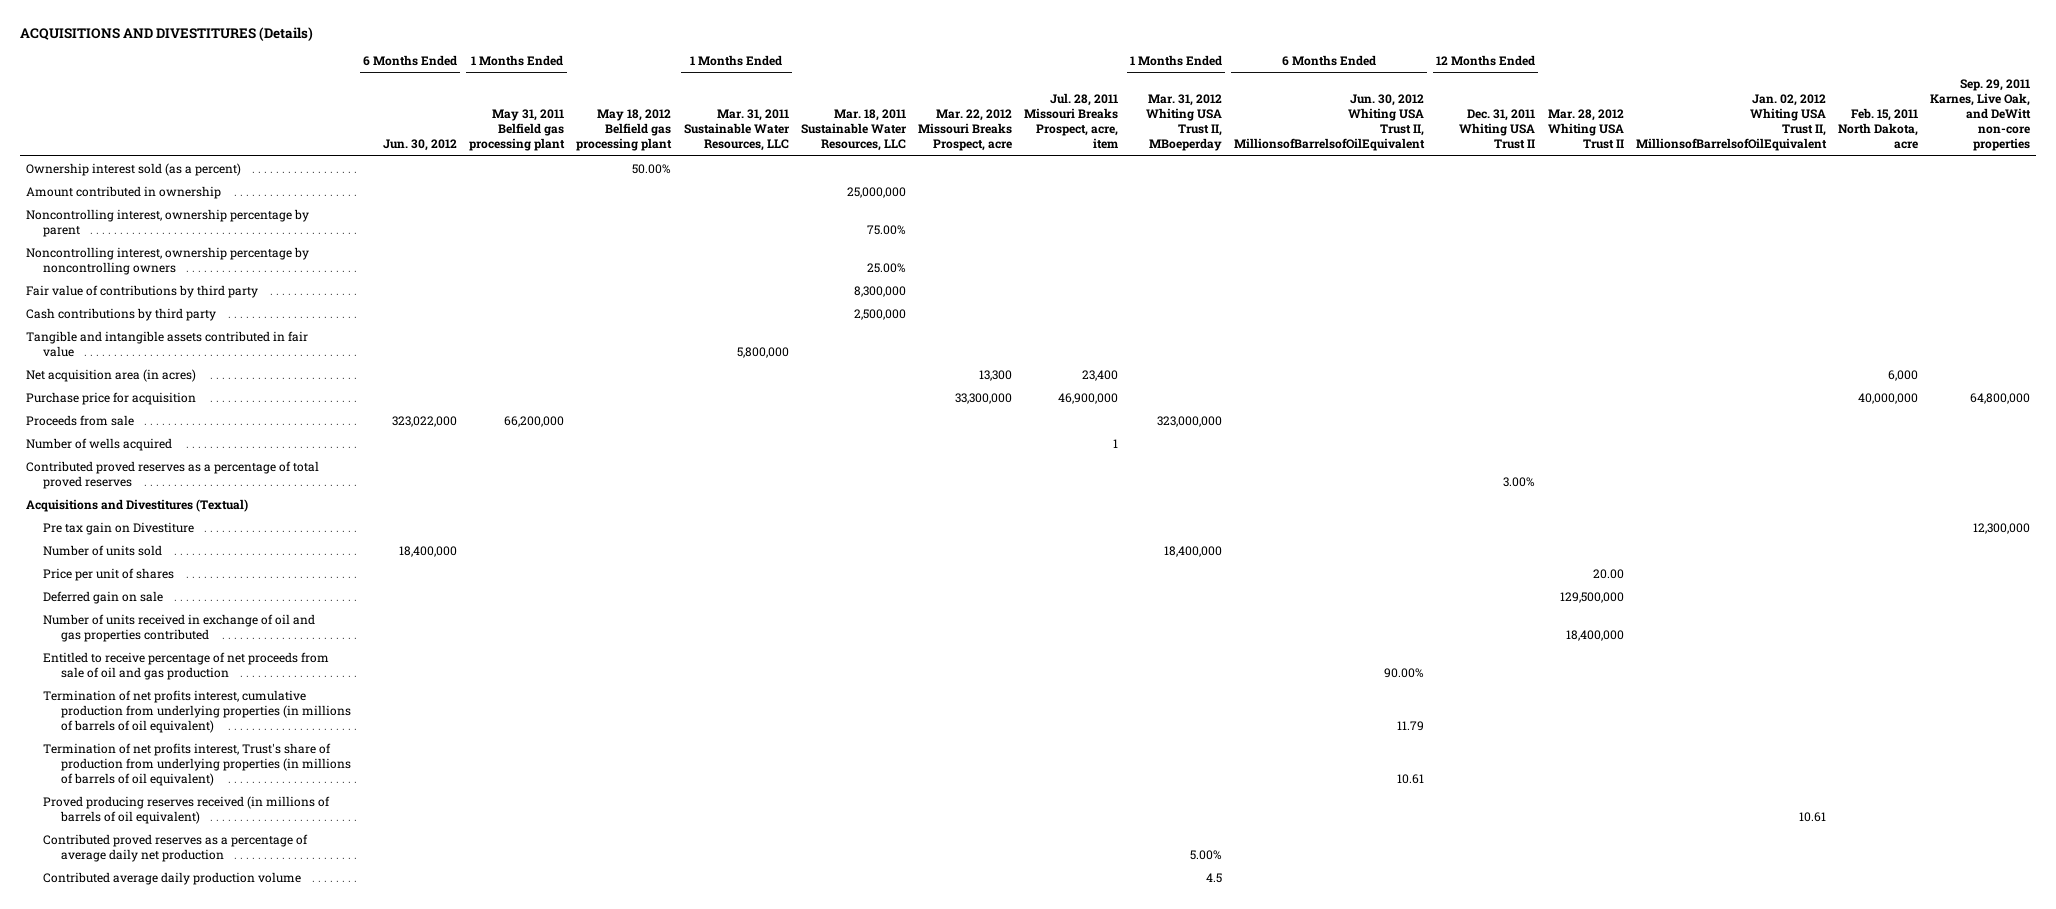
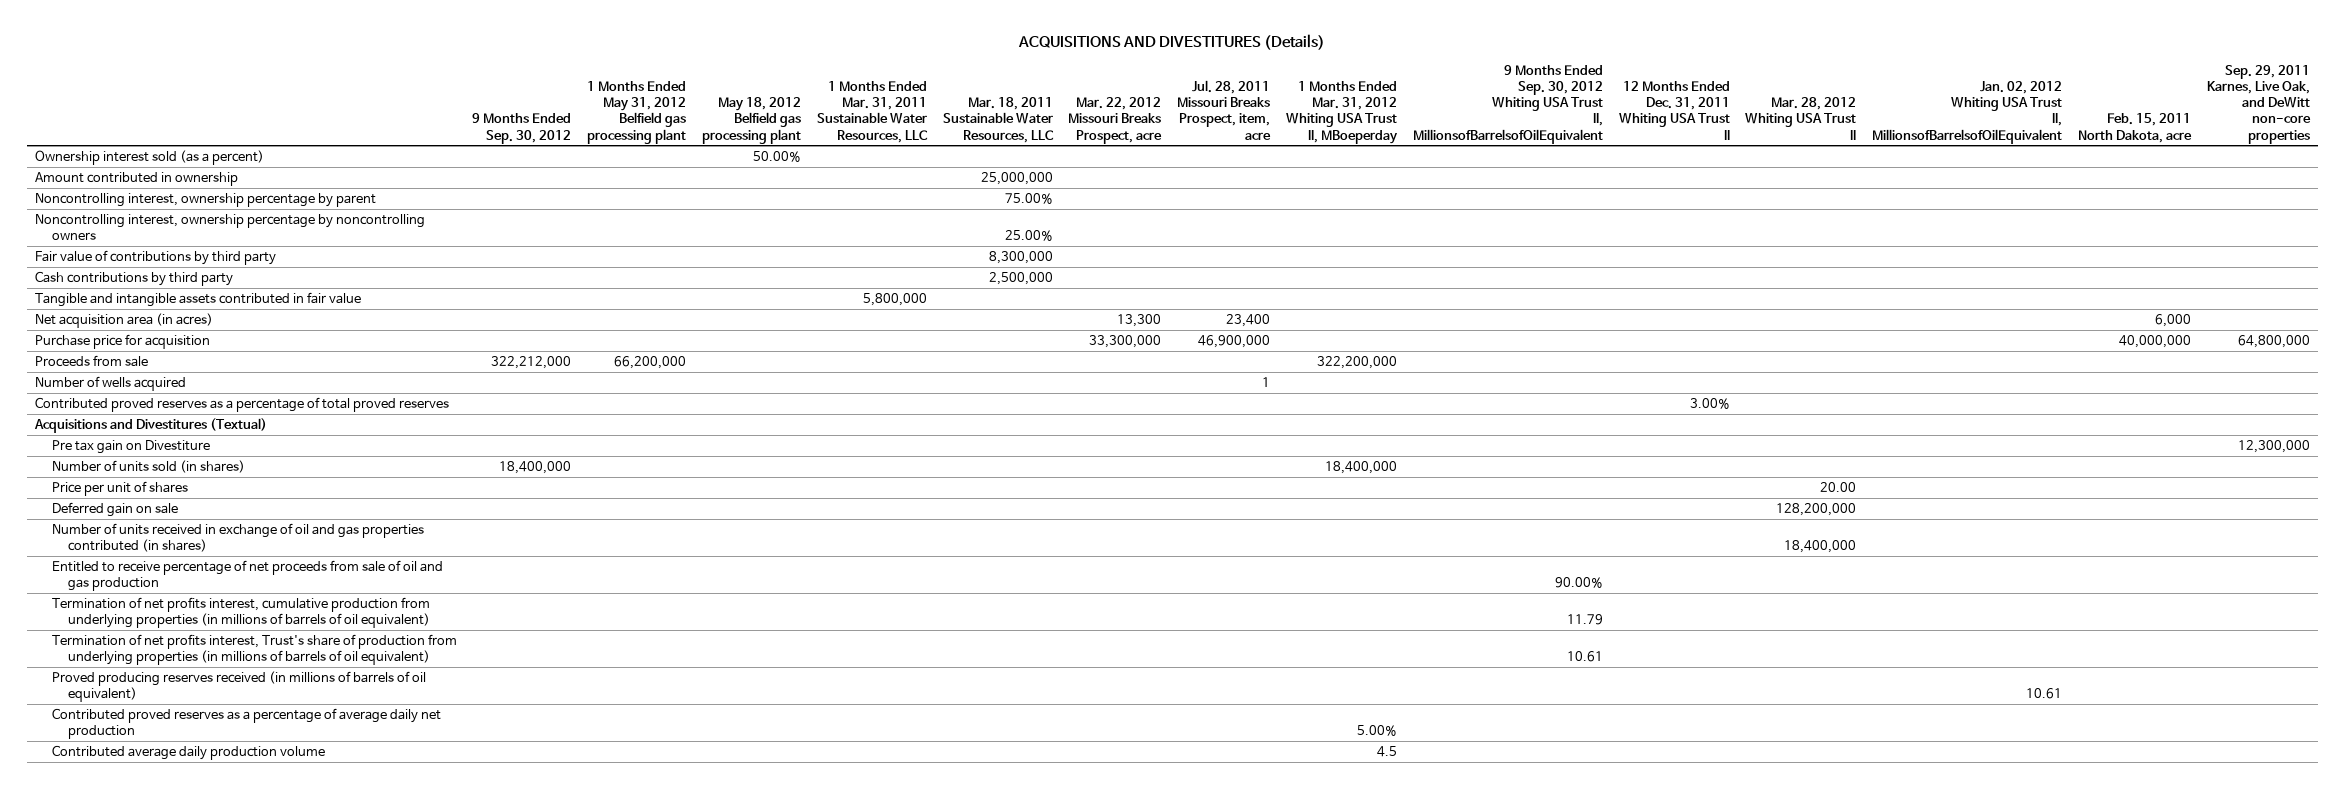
- | 6 Months Ended Jun. 30, 2012 | 1 Months Ended May 31, 2011 Belfield gas processing plant | May 18, 2012 Belfield gas processing plant | 1 Months Ended Mar. 31, 2011 Sustainable Water Resources, LLC | Mar. 18, 2011 Sustainable Water Resources, LLC | Mar. 22, 2012 Missouri Breaks Prospect, acre | Jul. 28, 2011 Missouri Breaks Prospect, acre, item | 1 Months Ended Mar. 31, 2012 Whiting USA Trust II, MBoeperday | 6 Months Ended Jun. 30, 2012 Whiting USA Trust II, MillionsofBarrelsofOilEquivalent | 12 Months Ended Dec. 31, 2011 Whiting USA Trust II | Mar. 28, 2012 Whiting USA Trust II | Jan. 02, 2012 Whiting USA Trust II, MillionsofBarrelsofOilEquivalent | Feb. 15, 2011 North Dakota, acre | Sep. 29, 2011 Karnes, Live Oak, and DeWitt non-core properties
+ | 9 Months Ended Sep. 30, 2012 | 1 Months Ended May 31, 2012 Belfield gas processing plant | May 18, 2012 Belfield gas processing plant | 1 Months Ended Mar. 31, 2011 Sustainable Water Resources, LLC | Mar. 18, 2011 Sustainable Water Resources, LLC | Mar. 22, 2012 Missouri Breaks Prospect, acre | Jul. 28, 2011 Missouri Breaks Prospect, item, acre | 1 Months Ended Mar. 31, 2012 Whiting USA Trust II, MBoeperday | 9 Months Ended Sep. 30, 2012 Whiting USA Trust II, MillionsofBarrelsofOilEquivalent | 12 Months Ended Dec. 31, 2011 Whiting USA Trust II | Mar. 28, 2012 Whiting USA Trust II | Jan. 02, 2012 Whiting USA Trust II, MillionsofBarrelsofOilEquivalent | Feb. 15, 2011 North Dakota, acre | Sep. 29, 2011 Karnes, Live Oak, and DeWitt non-core properties
- Proceeds from sale | 323,022,000 | 66,200,000 | | | | | | 323,000,000 | | | | | |
+ Proceeds from sale | 322,212,000 | 66,200,000 | | | | | | 322,200,000 | | | | | |
- Number of units sold | 18,400,000 | | | | | | | 18,400,000 | | | | | |
+ Number of units sold (in shares) | 18,400,000 | | | | | | | 18,400,000 | | | | | |
- Deferred gain on sale | | | | | | | | | | | 129,500,000 | | |
- Number of units received in exchange of oil and gas properties contributed | | | | | | | | | | | 18,400,000 | | |
+ Deferred gain on sale | | | | | | | | | | | 128,200,000 | | |
+ Number of units received in exchange of oil and gas properties contributed (in shares) | | | | | | | | | | | 18,400,000 | | |

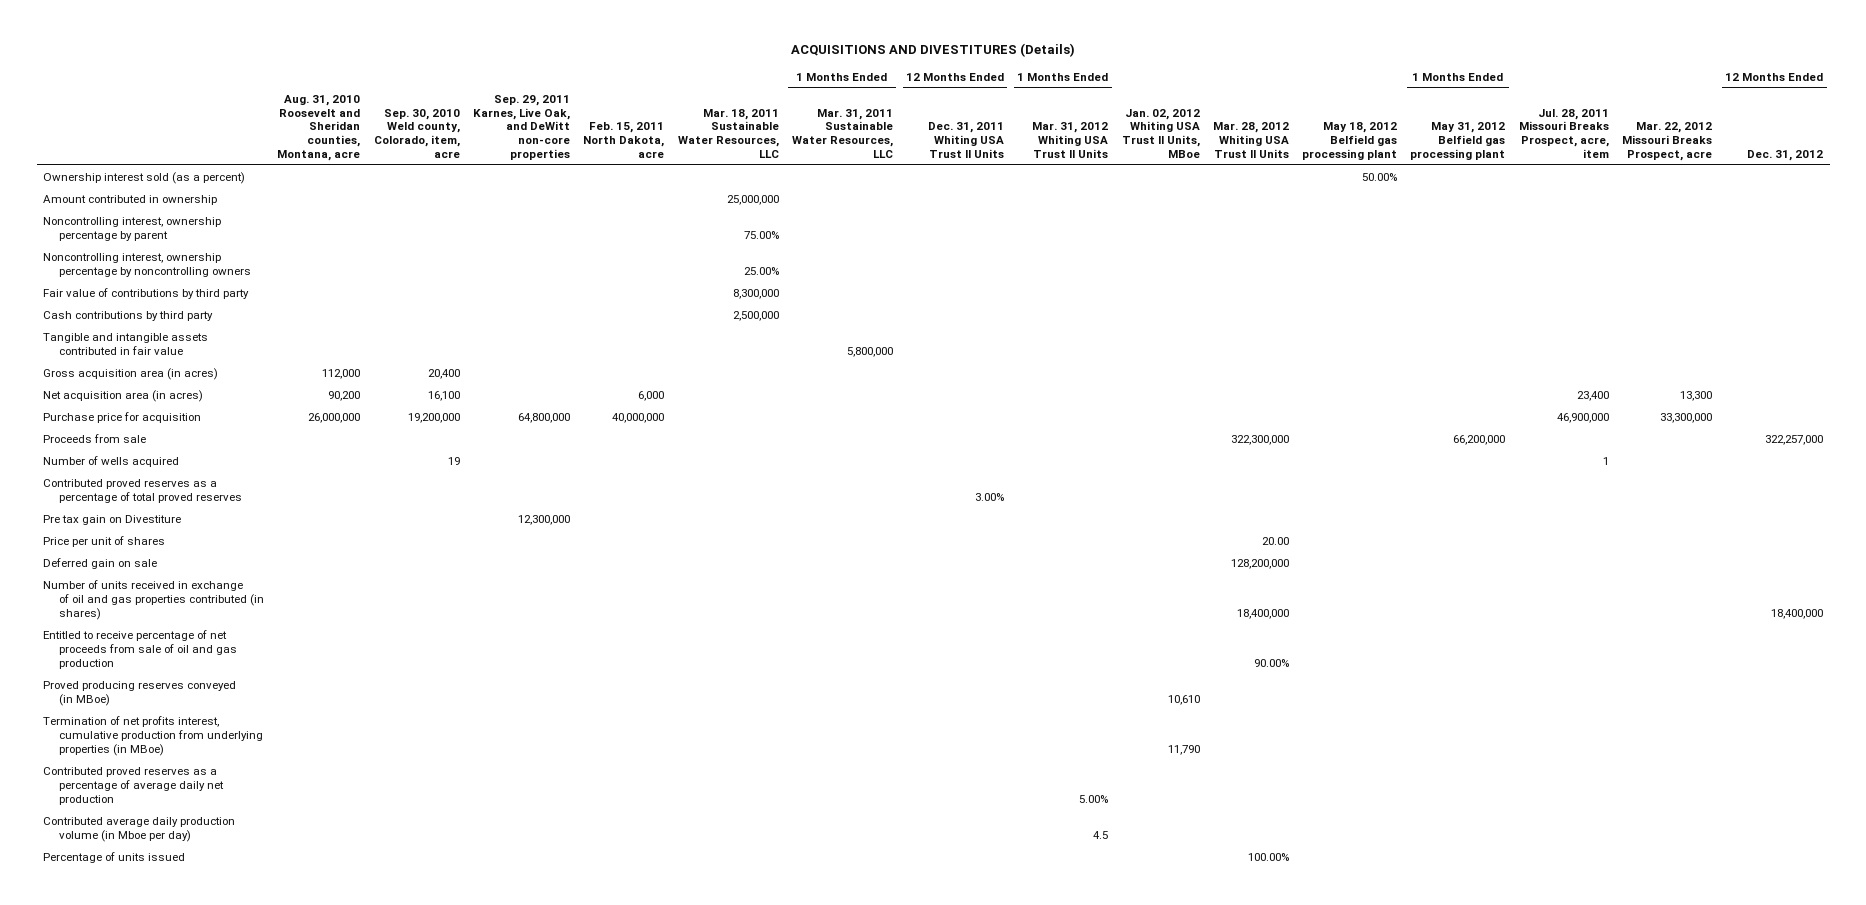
- | 9 Months Ended Sep. 30, 2012 | 1 Months Ended May 31, 2012 Belfield gas processing plant | May 18, 2012 Belfield gas processing plant | 1 Months Ended Mar. 31, 2011 Sustainable Water Resources, LLC | Mar. 18, 2011 Sustainable Water Resources, LLC | Mar. 22, 2012 Missouri Breaks Prospect, acre | Jul. 28, 2011 Missouri Breaks Prospect, item, acre | 1 Months Ended Mar. 31, 2012 Whiting USA Trust II, MBoeperday | 9 Months Ended Sep. 30, 2012 Whiting USA Trust II, MillionsofBarrelsofOilEquivalent | 12 Months Ended Dec. 31, 2011 Whiting USA Trust II | Mar. 28, 2012 Whiting USA Trust II | Jan. 02, 2012 Whiting USA Trust II, MillionsofBarrelsofOilEquivalent | Feb. 15, 2011 North Dakota, acre | Sep. 29, 2011 Karnes, Live Oak, and DeWitt non-core properties
+ | Aug. 31, 2010 Roosevelt and Sheridan counties, Montana, acre | Sep. 30, 2010 Weld county, Colorado, item, acre | Sep. 29, 2011 Karnes, Live Oak, and DeWitt non-core properties | Feb. 15, 2011 North Dakota, acre | Mar. 18, 2011 Sustainable Water Resources, LLC | 1 Months Ended Mar. 31, 2011 Sustainable Water Resources, LLC | 12 Months Ended Dec. 31, 2011 Whiting USA Trust II Units | 1 Months Ended Mar. 31, 2012 Whiting USA Trust II Units | Jan. 02, 2012 Whiting USA Trust II Units, MBoe | Mar. 28, 2012 Whiting USA Trust II Units | May 18, 2012 Belfield gas processing plant | 1 Months Ended May 31, 2012 Belfield gas processing plant | Jul. 28, 2011 Missouri Breaks Prospect, acre, item | Mar. 22, 2012 Missouri Breaks Prospect, acre | 12 Months Ended Dec. 31, 2012
+ Gross acquisition area (in acres) | 112,000 | 20,400 | | | | | | | | | | | | |
- Acquisitions and Divestitures (Textual)
- Number of units sold (in shares) | 18,400,000 | | | | | | | 18,400,000 | | | | | |
- Termination of net profits interest, cumulative production from underlying properties (in millions of barrels of oil equivalent) | | | | | | | | | 11.79 | | | | |
- Termination of net profits interest, Trust's share of production from underlying properties (in millions of barrels of oil equivalent) | | | | | | | | | 10.61 | | | | |
- Proved producing reserves received (in millions of barrels of oil equivalent) | | | | | | | | | | | | 10.61 | |
+ Proved producing reserves conveyed (in MBoe) | | | | | | | | | 10,610 | | | | | |
+ Termination of net profits interest, cumulative production from underlying properties (in MBoe) | | | | | | | | | 11,790 | | | | | |
- Contributed average daily production volume | | | | | | | | 4.5 | | | | | |
+ Contributed average daily production volume (in Mboe per day) | | | | | | | | 4.5 | | | | | | |
+ Percentage of units issued | | | | | | | | | | 100.00% | | | | |

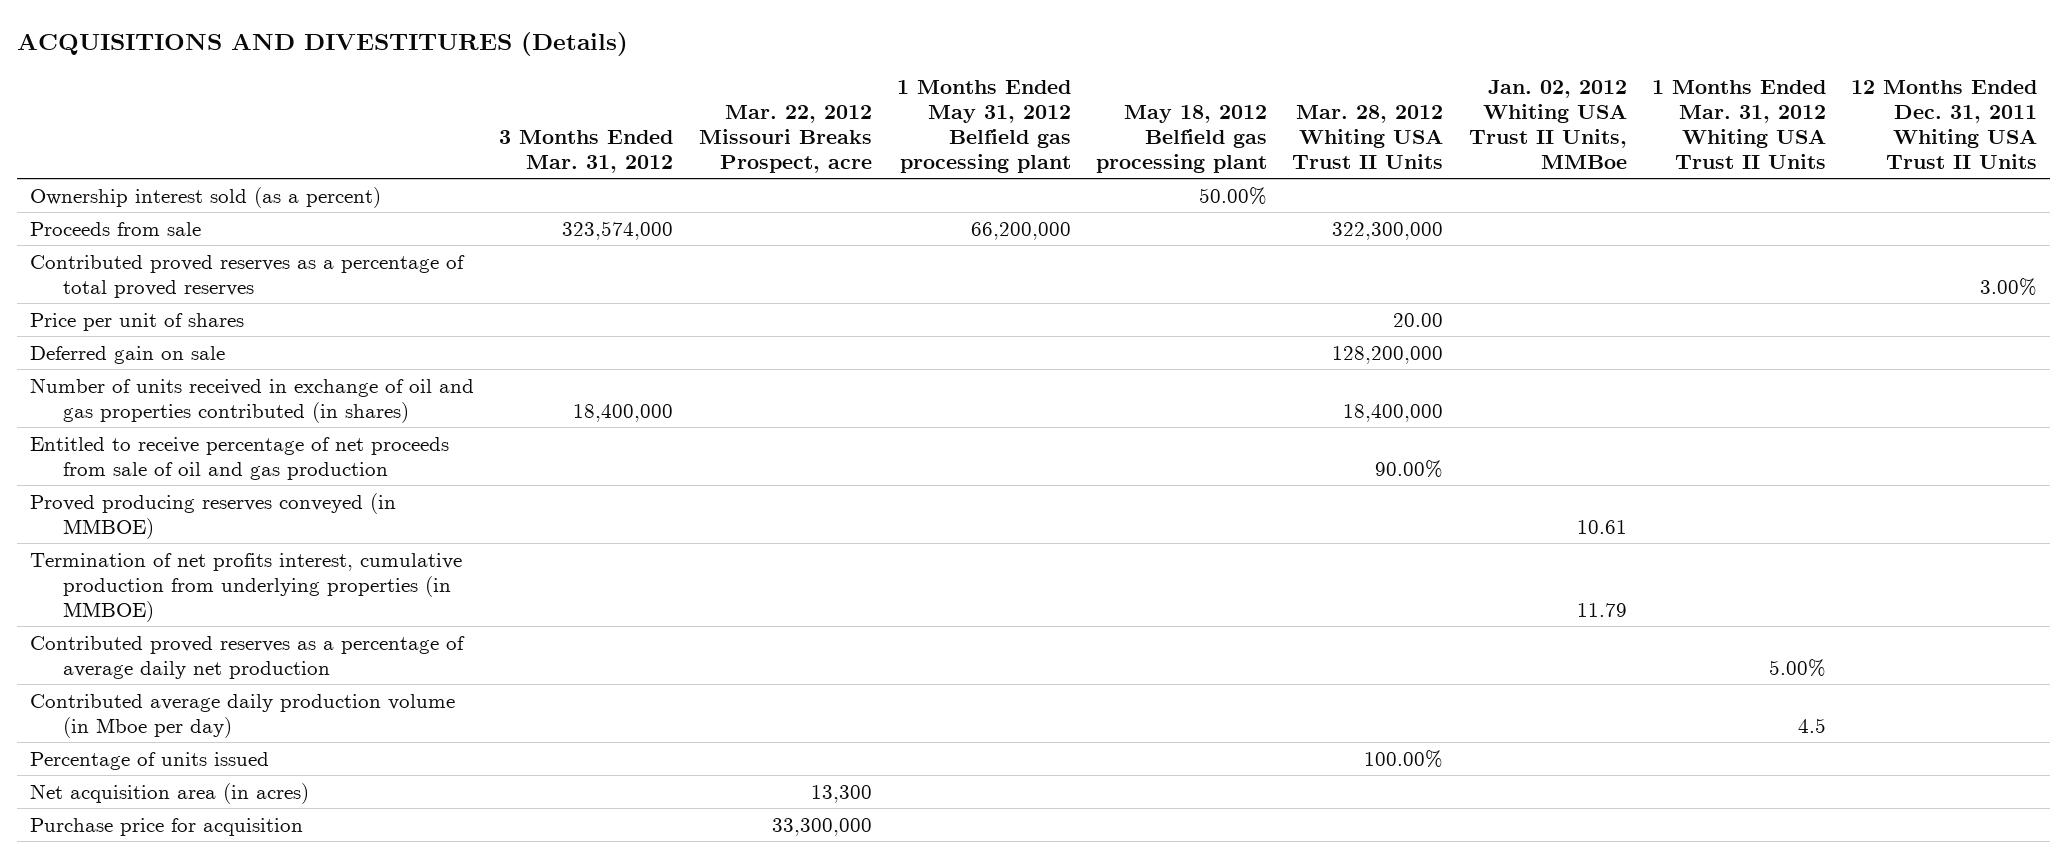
- | Aug. 31, 2010 Roosevelt and Sheridan counties, Montana, acre | Sep. 30, 2010 Weld county, Colorado, item, acre | Sep. 29, 2011 Karnes, Live Oak, and DeWitt non-core properties | Feb. 15, 2011 North Dakota, acre | Mar. 18, 2011 Sustainable Water Resources, LLC | 1 Months Ended Mar. 31, 2011 Sustainable Water Resources, LLC | 12 Months Ended Dec. 31, 2011 Whiting USA Trust II Units | 1 Months Ended Mar. 31, 2012 Whiting USA Trust II Units | Jan. 02, 2012 Whiting USA Trust II Units, MBoe | Mar. 28, 2012 Whiting USA Trust II Units | May 18, 2012 Belfield gas processing plant | 1 Months Ended May 31, 2012 Belfield gas processing plant | Jul. 28, 2011 Missouri Breaks Prospect, acre, item | Mar. 22, 2012 Missouri Breaks Prospect, acre | 12 Months Ended Dec. 31, 2012
+ | 3 Months Ended Mar. 31, 2012 | Mar. 22, 2012 Missouri Breaks Prospect, acre | 1 Months Ended May 31, 2012 Belfield gas processing plant | May 18, 2012 Belfield gas processing plant | Mar. 28, 2012 Whiting USA Trust II Units | Jan. 02, 2012 Whiting USA Trust II Units, MMBoe | 1 Months Ended Mar. 31, 2012 Whiting USA Trust II Units | 12 Months Ended Dec. 31, 2011 Whiting USA Trust II Units
- Amount contributed in ownership | | | | | 25,000,000 | | | | | | | | | |
- Noncontrolling interest, ownership percentage by parent | | | | | 75.00% | | | | | | | | | |
- Noncontrolling interest, ownership percentage by noncontrolling owners | | | | | 25.00% | | | | | | | | | |
- Fair value of contributions by third party | | | | | 8,300,000 | | | | | | | | | |
- Cash contributions by third party | | | | | 2,500,000 | | | | | | | | | |
- Tangible and intangible assets contributed in fair value | | | | | | 5,800,000 | | | | | | | | |
- Gross acquisition area (in acres) | 112,000 | 20,400 | | | | | | | | | | | | |
- Number of wells acquired | | 19 | | | | | | | | | | | 1 | |
- Pre tax gain on Divestiture | | | 12,300,000 | | | | | | | | | | | |
- Proved producing reserves conveyed (in MBoe) | | | | | | | | | 10,610 | | | | | |
- Termination of net profits interest, cumulative production from underlying properties (in MBoe) | | | | | | | | | 11,790 | | | | | |
+ Proved producing reserves conveyed (in MMBOE) | | | | | | 10.61 | |
+ Termination of net profits interest, cumulative production from underlying properties (in MMBOE) | | | | | | 11.79 | |
moved down: Net acquisition area (in acres) | | 13,300 | | | | | |
moved down: Purchase price for acquisition | | 33,300,000 | | | | | |

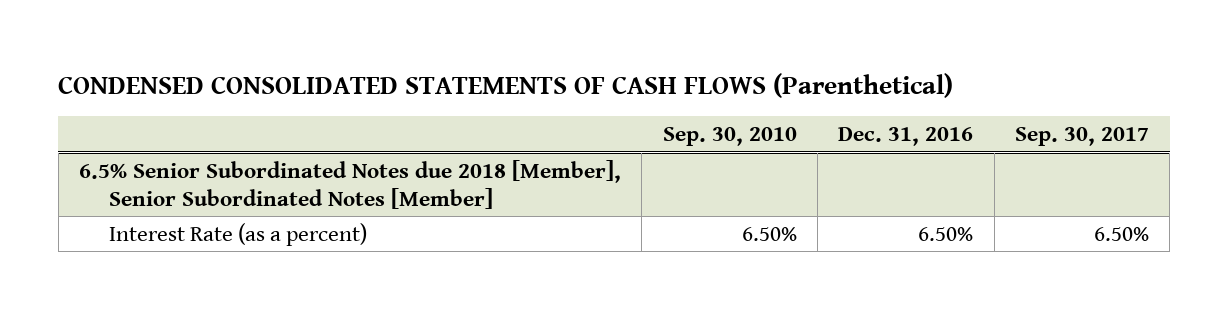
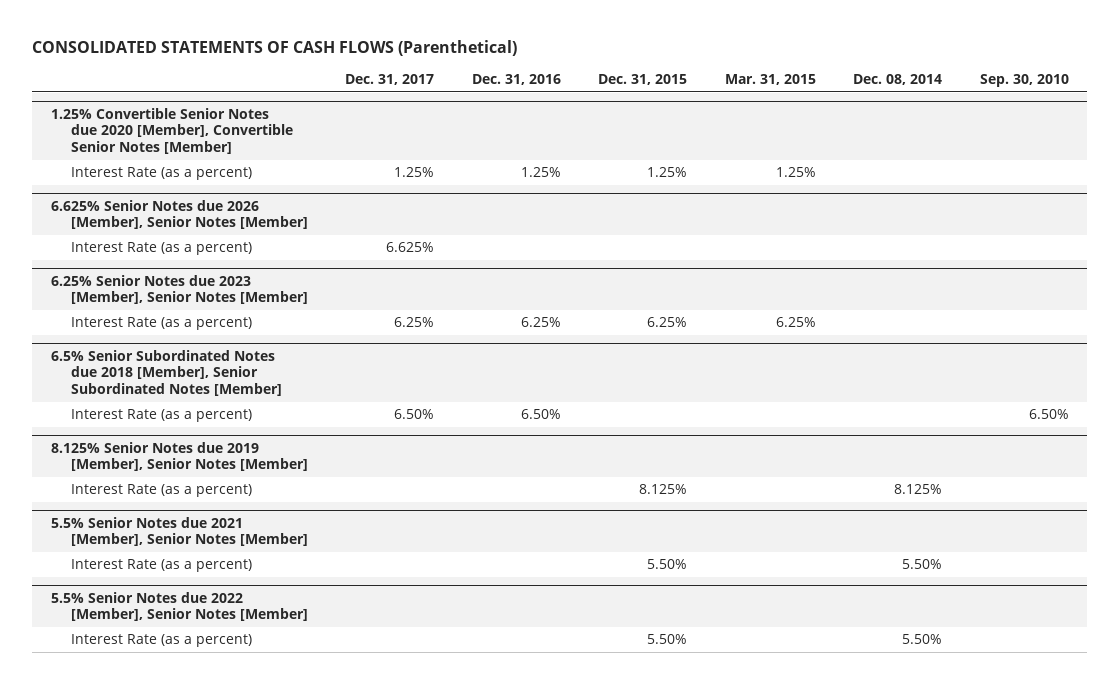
- CONDENSED CONSOLIDATED STATEMENTS OF CASH FLOWS (Parenthetical)
+ CONSOLIDATED STATEMENTS OF CASH FLOWS (Parenthetical)
- | Sep. 30, 2010 | Dec. 31, 2016 | Sep. 30, 2017
+ | Dec. 31, 2017 | Dec. 31, 2016 | Dec. 31, 2015 | Mar. 31, 2015 | Dec. 08, 2014 | Sep. 30, 2010
+ 1.25% Convertible Senior Notes due 2020 [Member], Convertible Senior Notes [Member]
+ Interest Rate (as a percent) | 1.25% | 1.25% | 1.25% | 1.25% | |
+ 6.625% Senior Notes due 2026 [Member], Senior Notes [Member]
+ Interest Rate (as a percent) | 6.625% | | | | |
+ 6.25% Senior Notes due 2023 [Member], Senior Notes [Member]
+ Interest Rate (as a percent) | 6.25% | 6.25% | 6.25% | 6.25% | |
+ 8.125% Senior Notes due 2019 [Member], Senior Notes [Member]
+ Interest Rate (as a percent) | | | 8.125% | | 8.125% |
+ 5.5% Senior Notes due 2021 [Member], Senior Notes [Member]
+ Interest Rate (as a percent) | | | 5.50% | | 5.50% |
+ 5.5% Senior Notes due 2022 [Member], Senior Notes [Member]
+ Interest Rate (as a percent) | | | 5.50% | | 5.50% |

